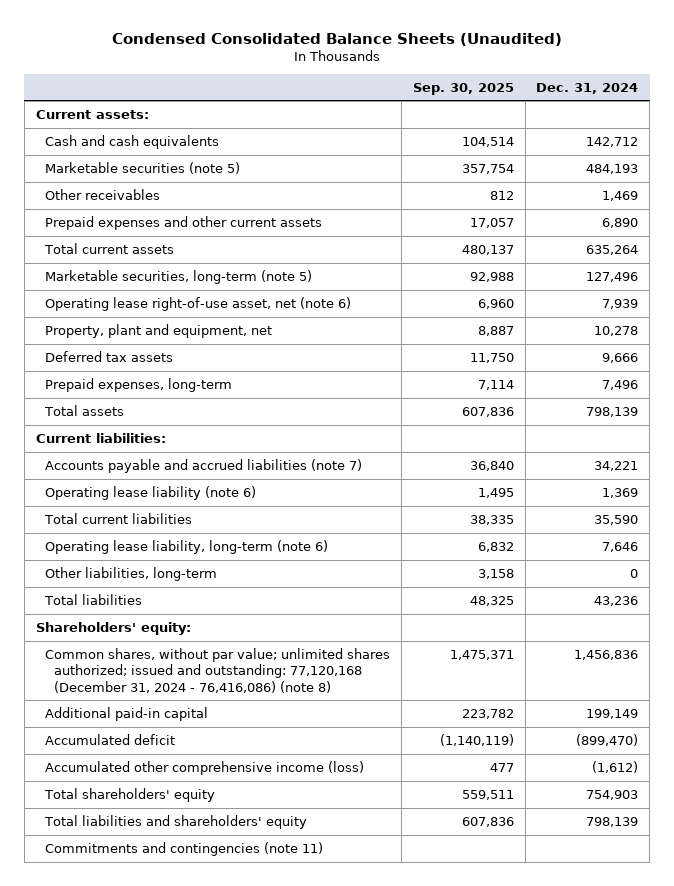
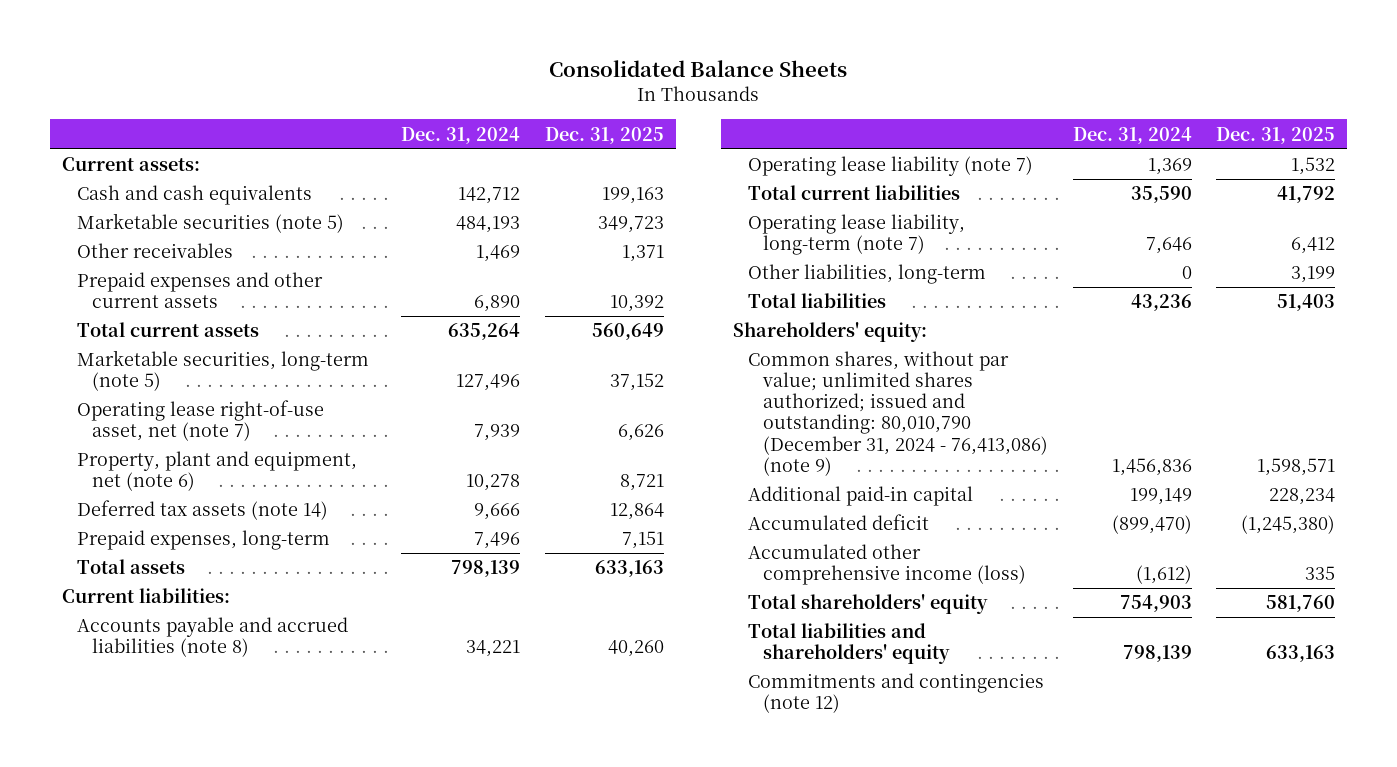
- Condensed Consolidated Balance Sheets (Unaudited)
+ Consolidated Balance Sheets
- | Sep. 30, 2025 | Dec. 31, 2024
+ | Dec. 31, 2024 | Dec. 31, 2025
- Operating lease right-of-use asset, net (note 6) | 6,960 | 7,939
- Property, plant and equipment, net | 8,887 | 10,278
- Deferred tax assets | 11,750 | 9,666
+ Operating lease right-of-use asset, net (note 7) | 7,939 | 6,626
+ Property, plant and equipment, net (note 6) | 10,278 | 8,721
+ Deferred tax assets (note 14) | 9,666 | 12,864
- Accounts payable and accrued liabilities (note 7) | 36,840 | 34,221
- Operating lease liability (note 6) | 1,495 | 1,369
+ Accounts payable and accrued liabilities (note 8) | 34,221 | 40,260
+ Operating lease liability (note 7) | 1,369 | 1,532
- Operating lease liability, long-term (note 6) | 6,832 | 7,646
+ Operating lease liability, long-term (note 7) | 7,646 | 6,412
- Common shares, without par value; unlimited shares authorized; issued and outstanding: 77,120,168 (December 31, 2024 - 76,416,086) (note 8) | 1,475,371 | 1,456,836
+ Common shares, without par value; unlimited shares authorized; issued and outstanding: 80,010,790 (December 31, 2024 - 76,413,086) (note 9) | 1,456,836 | 1,598,571
- Commitments and contingencies (note 11)
+ Commitments and contingencies (note 12)

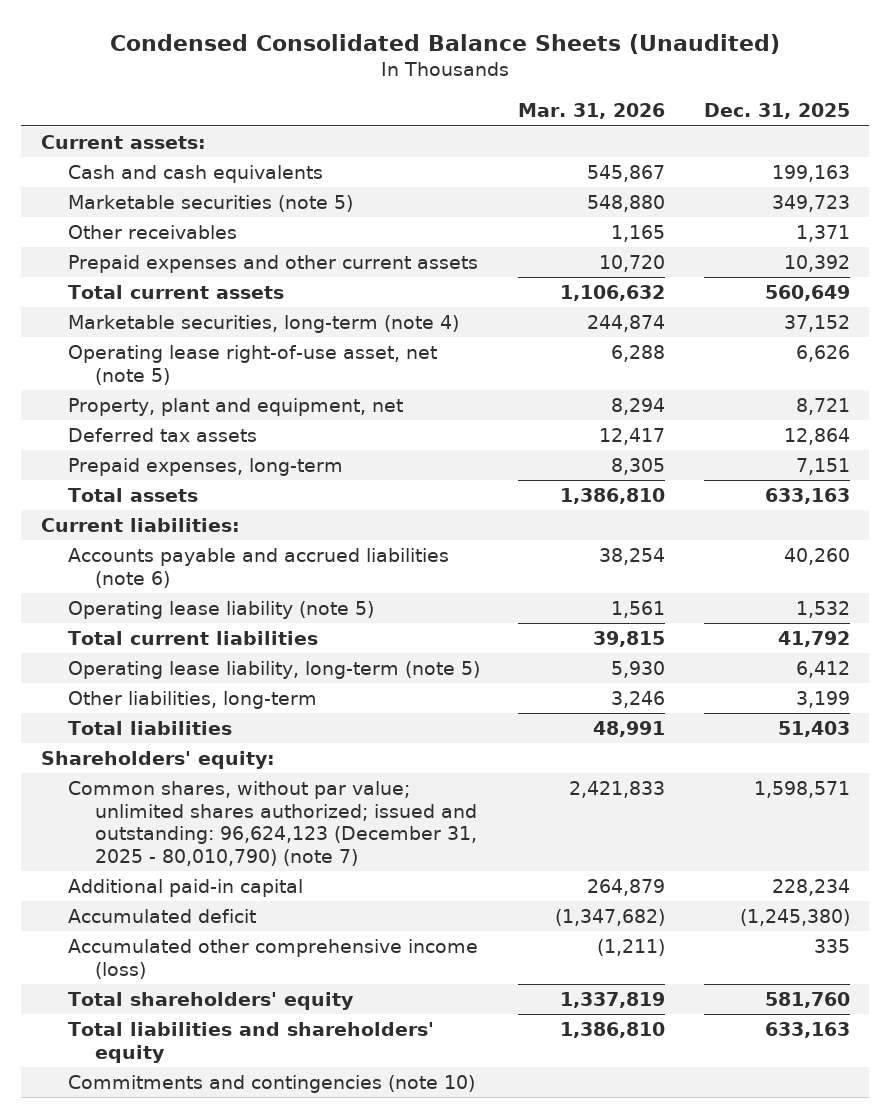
- Consolidated Balance Sheets
+ Condensed Consolidated Balance Sheets (Unaudited)
- | Dec. 31, 2024 | Dec. 31, 2025
+ | Mar. 31, 2026 | Dec. 31, 2025
- Marketable securities, long-term (note 5) | 127,496 | 37,152
- Operating lease right-of-use asset, net (note 7) | 7,939 | 6,626
- Property, plant and equipment, net (note 6) | 10,278 | 8,721
- Deferred tax assets (note 14) | 9,666 | 12,864
+ Marketable securities, long-term (note 4) | 244,874 | 37,152
+ Operating lease right-of-use asset, net (note 5) | 6,288 | 6,626
+ Property, plant and equipment, net | 8,294 | 8,721
+ Deferred tax assets | 12,417 | 12,864
- Accounts payable and accrued liabilities (note 8) | 34,221 | 40,260
- Operating lease liability (note 7) | 1,369 | 1,532
+ Accounts payable and accrued liabilities (note 6) | 38,254 | 40,260
+ Operating lease liability (note 5) | 1,561 | 1,532
- Operating lease liability, long-term (note 7) | 7,646 | 6,412
+ Operating lease liability, long-term (note 5) | 5,930 | 6,412
- Common shares, without par value; unlimited shares authorized; issued and outstanding: 80,010,790 (December 31, 2024 - 76,413,086) (note 9) | 1,456,836 | 1,598,571
+ Common shares, without par value; unlimited shares authorized; issued and outstanding: 96,624,123 (December 31, 2025 - 80,010,790) (note 7) | 2,421,833 | 1,598,571
- Commitments and contingencies (note 12)
+ Commitments and contingencies (note 10)

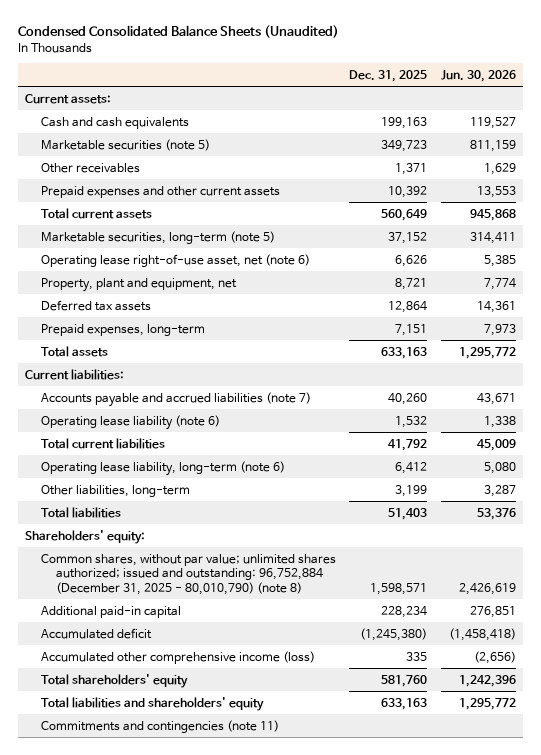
- | Mar. 31, 2026 | Dec. 31, 2025
+ | Dec. 31, 2025 | Jun. 30, 2026
- Marketable securities, long-term (note 4) | 244,874 | 37,152
- Operating lease right-of-use asset, net (note 5) | 6,288 | 6,626
+ Marketable securities, long-term (note 5) | 37,152 | 314,411
+ Operating lease right-of-use asset, net (note 6) | 6,626 | 5,385
- Accounts payable and accrued liabilities (note 6) | 38,254 | 40,260
- Operating lease liability (note 5) | 1,561 | 1,532
+ Accounts payable and accrued liabilities (note 7) | 40,260 | 43,671
+ Operating lease liability (note 6) | 1,532 | 1,338
- Operating lease liability, long-term (note 5) | 5,930 | 6,412
+ Operating lease liability, long-term (note 6) | 6,412 | 5,080
- Common shares, without par value; unlimited shares authorized; issued and outstanding: 96,624,123 (December 31, 2025 - 80,010,790) (note 7) | 2,421,833 | 1,598,571
+ Common shares, without par value; unlimited shares authorized; issued and outstanding: 96,752,884 (December 31, 2025 - 80,010,790) (note 8) | 1,598,571 | 2,426,619
- Commitments and contingencies (note 10)
+ Commitments and contingencies (note 11)

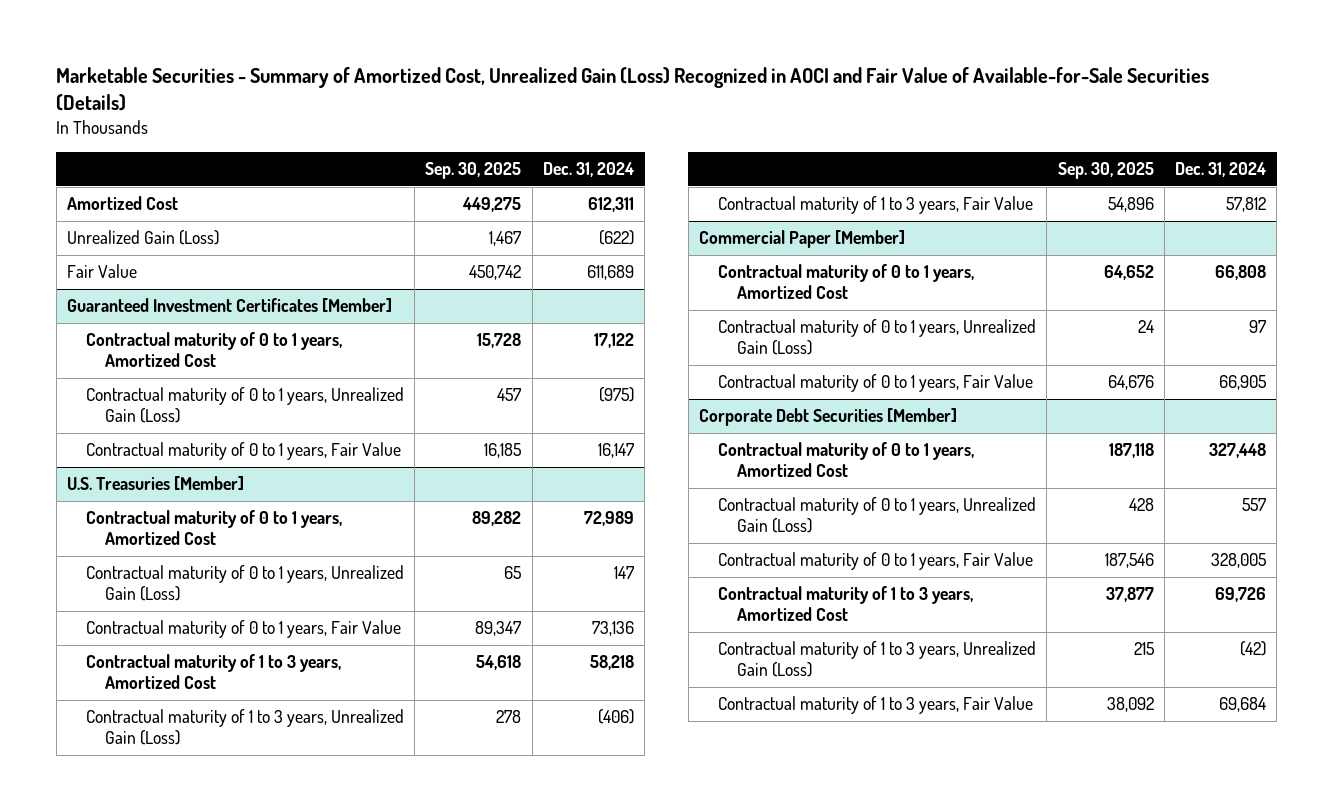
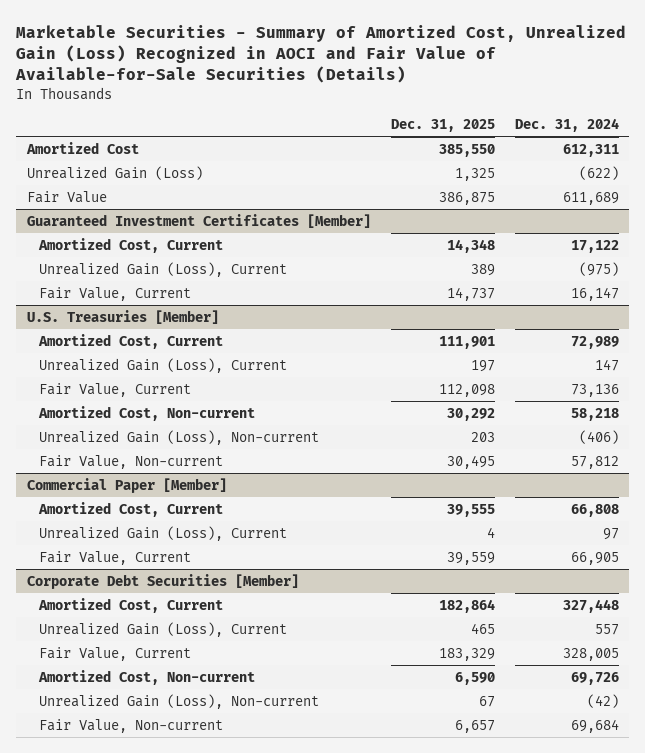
- | Sep. 30, 2025 | Dec. 31, 2024
+ | Dec. 31, 2025 | Dec. 31, 2024
@ Guaranteed Investment Certificates [Member]
- Contractual maturity of 0 to 1 years, Amortized Cost | 15,728 | 17,122
- Contractual maturity of 0 to 1 years, Unrealized Gain (Loss) | 457 | (975)
- Contractual maturity of 0 to 1 years, Fair Value | 16,185 | 16,147
+ Amortized Cost, Current | 14,348 | 17,122
+ Unrealized Gain (Loss), Current | 389 | (975)
+ Fair Value, Current | 14,737 | 16,147
@ U.S. Treasuries [Member]
- Contractual maturity of 0 to 1 years, Amortized Cost | 89,282 | 72,989
- Contractual maturity of 0 to 1 years, Unrealized Gain (Loss) | 65 | 147
- Contractual maturity of 0 to 1 years, Fair Value | 89,347 | 73,136
- Contractual maturity of 1 to 3 years, Amortized Cost | 54,618 | 58,218
- Contractual maturity of 1 to 3 years, Unrealized Gain (Loss) | 278 | (406)
- Contractual maturity of 1 to 3 years, Fair Value | 54,896 | 57,812
+ Amortized Cost, Current | 111,901 | 72,989
+ Unrealized Gain (Loss), Current | 197 | 147
+ Fair Value, Current | 112,098 | 73,136
+ Amortized Cost, Non-current | 30,292 | 58,218
+ Unrealized Gain (Loss), Non-current | 203 | (406)
+ Fair Value, Non-current | 30,495 | 57,812
@ Commercial Paper [Member]
- Contractual maturity of 0 to 1 years, Amortized Cost | 64,652 | 66,808
- Contractual maturity of 0 to 1 years, Unrealized Gain (Loss) | 24 | 97
- Contractual maturity of 0 to 1 years, Fair Value | 64,676 | 66,905
+ Amortized Cost, Current | 39,555 | 66,808
+ Unrealized Gain (Loss), Current | 4 | 97
+ Fair Value, Current | 39,559 | 66,905
@ Corporate Debt Securities [Member]
- Contractual maturity of 0 to 1 years, Amortized Cost | 187,118 | 327,448
- Contractual maturity of 0 to 1 years, Unrealized Gain (Loss) | 428 | 557
- Contractual maturity of 0 to 1 years, Fair Value | 187,546 | 328,005
- Contractual maturity of 1 to 3 years, Amortized Cost | 37,877 | 69,726
- Contractual maturity of 1 to 3 years, Unrealized Gain (Loss) | 215 | (42)
- Contractual maturity of 1 to 3 years, Fair Value | 38,092 | 69,684
+ Amortized Cost, Current | 182,864 | 327,448
+ Unrealized Gain (Loss), Current | 465 | 557
+ Fair Value, Current | 183,329 | 328,005
+ Amortized Cost, Non-current | 6,590 | 69,726
+ Unrealized Gain (Loss), Non-current | 67 | (42)
+ Fair Value, Non-current | 6,657 | 69,684

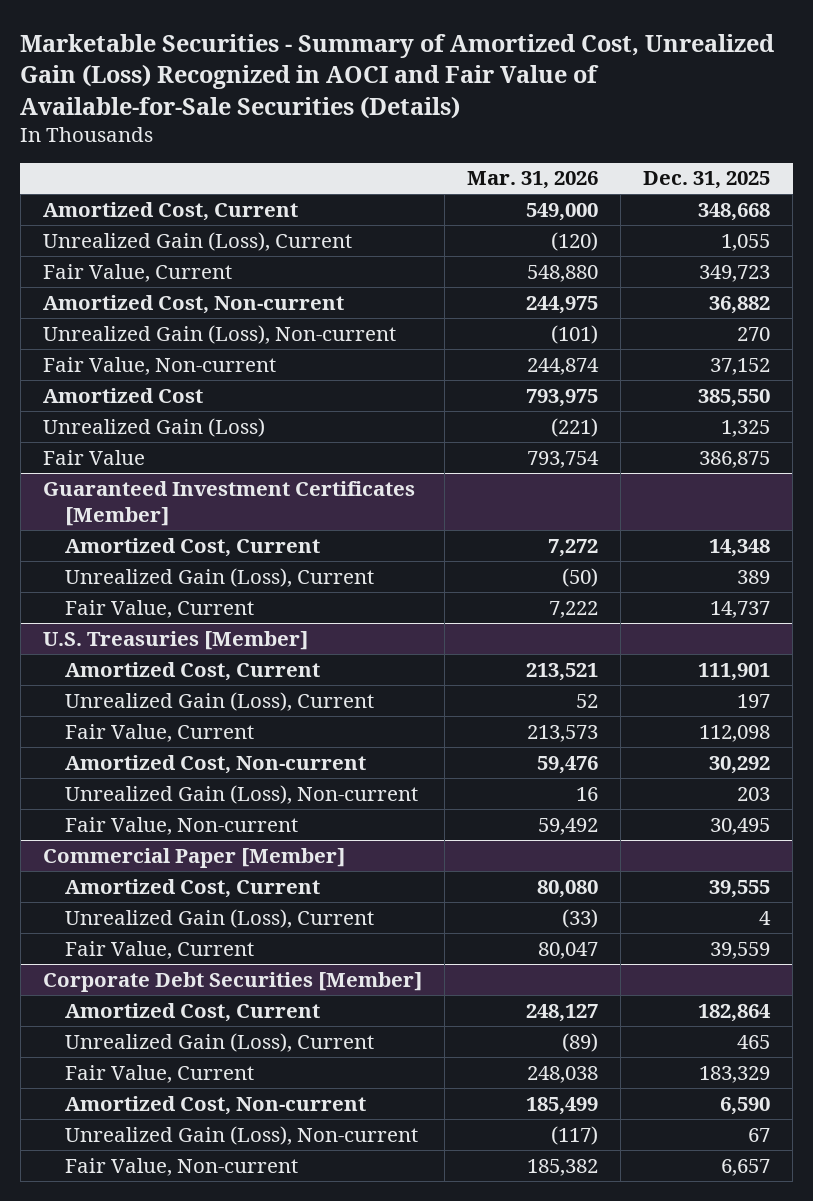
- | Dec. 31, 2025 | Dec. 31, 2024
+ | Mar. 31, 2026 | Dec. 31, 2025
+ Amortized Cost, Current | 549,000 | 348,668
+ Unrealized Gain (Loss), Current | (120) | 1,055
+ Fair Value, Current | 548,880 | 349,723
+ Amortized Cost, Non-current | 244,975 | 36,882
+ Unrealized Gain (Loss), Non-current | (101) | 270
+ Fair Value, Non-current | 244,874 | 37,152

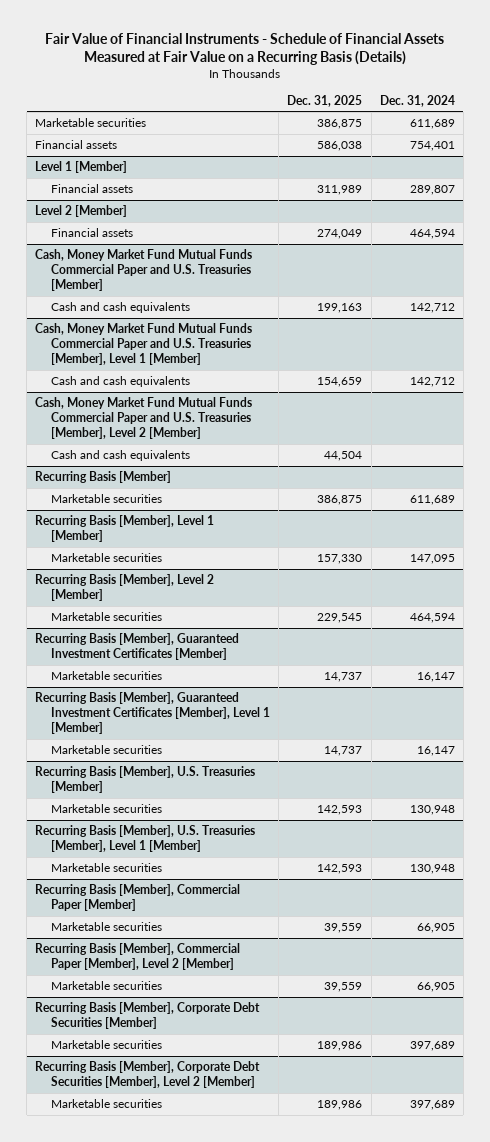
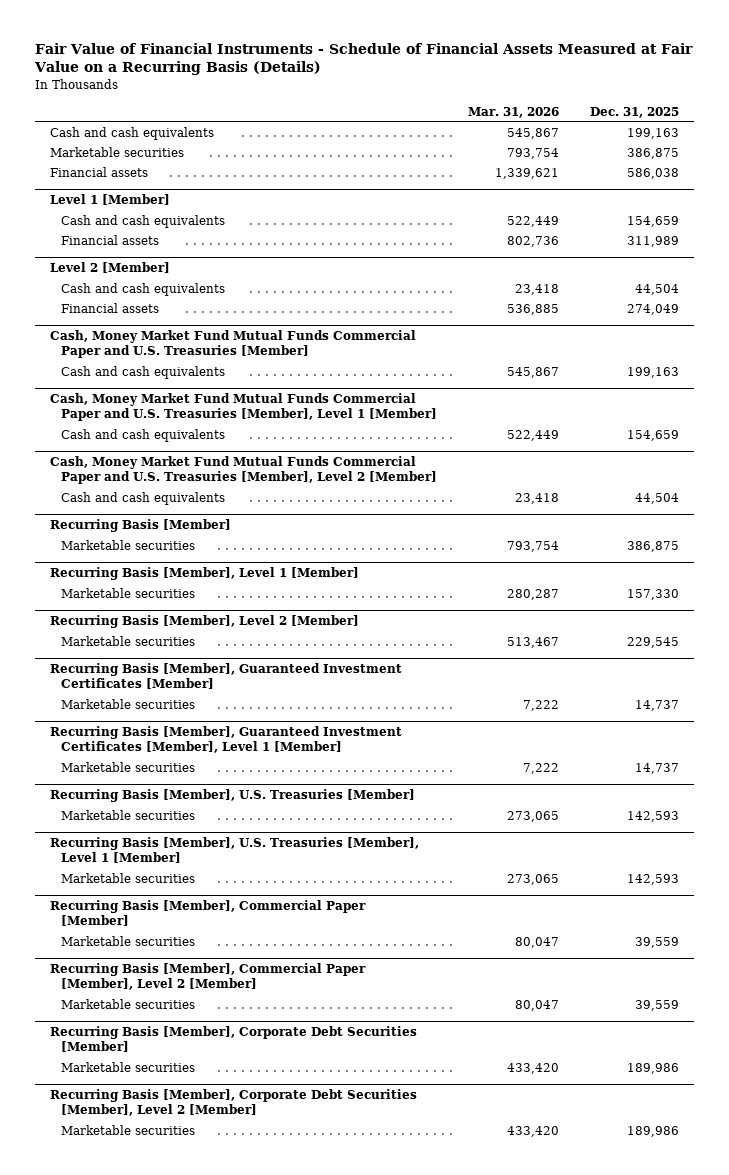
- | Dec. 31, 2025 | Dec. 31, 2024
+ | Mar. 31, 2026 | Dec. 31, 2025
+ Cash and cash equivalents | 545,867 | 199,163
@ Level 1 [Member]
+ Cash and cash equivalents | 522,449 | 154,659
@ Level 2 [Member]
+ Cash and cash equivalents | 23,418 | 44,504

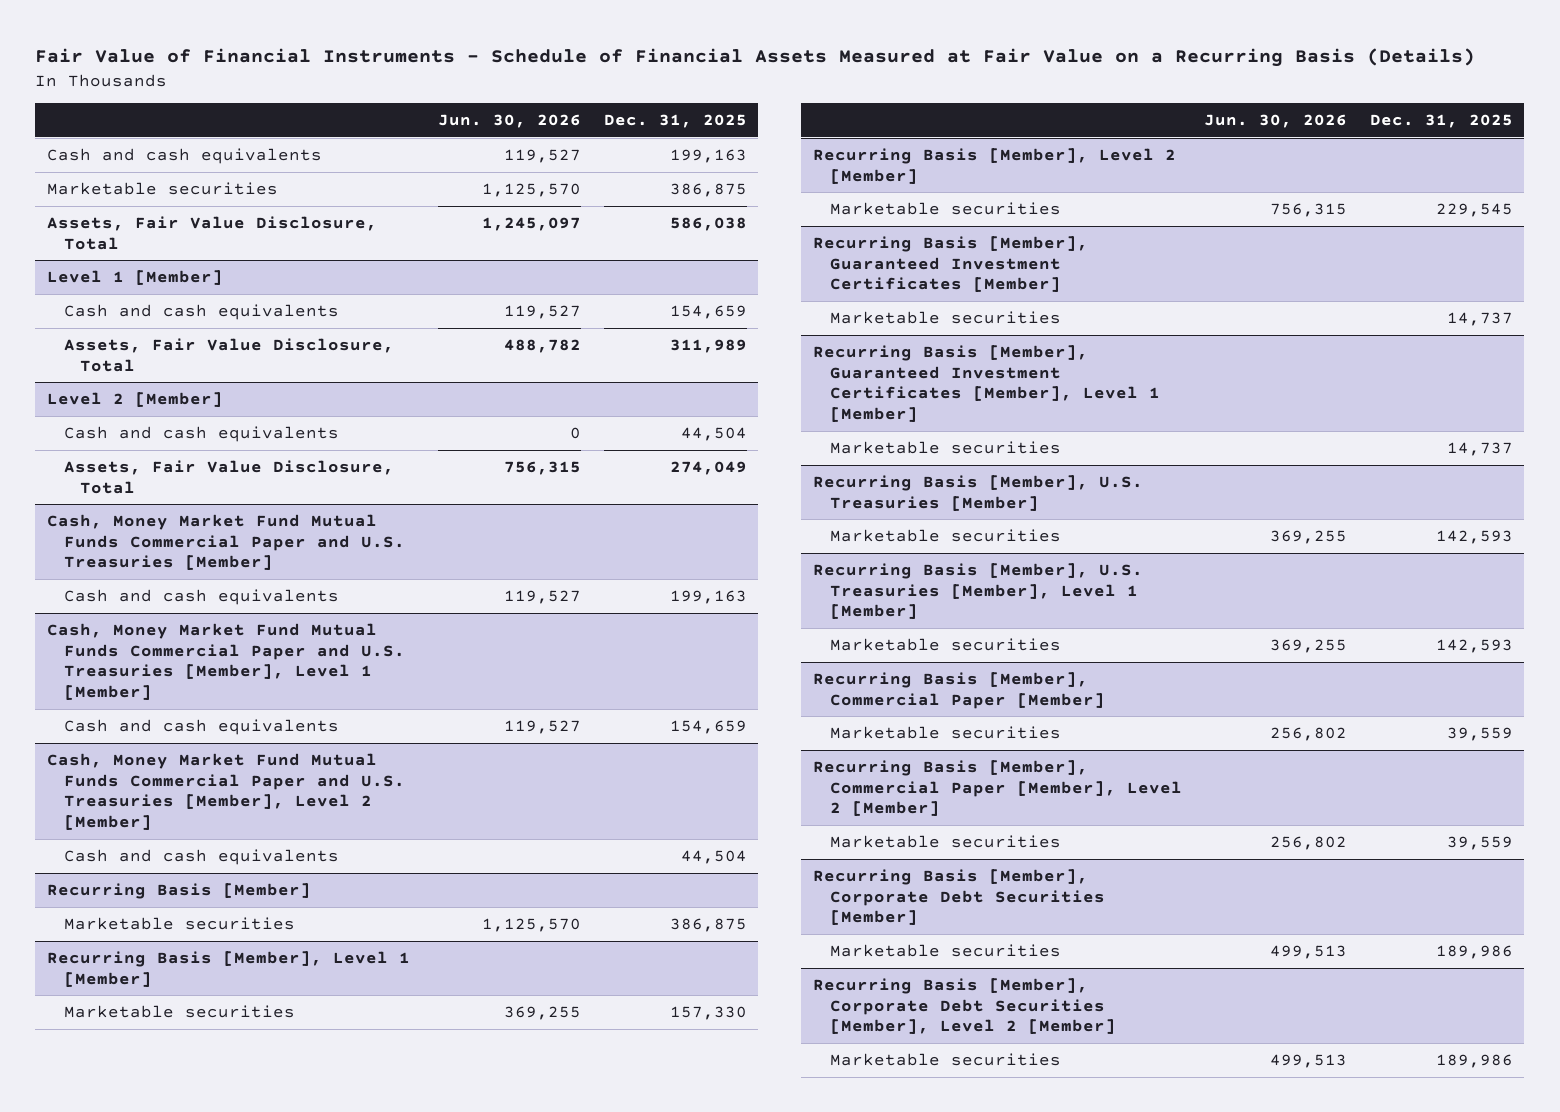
- | Mar. 31, 2026 | Dec. 31, 2025
+ | Jun. 30, 2026 | Dec. 31, 2025
- Financial assets | 1,339,621 | 586,038
+ Assets, Fair Value Disclosure, Total | 1,245,097 | 586,038
@ Level 1 [Member]
- Financial assets | 802,736 | 311,989
+ Assets, Fair Value Disclosure, Total | 488,782 | 311,989
@ Level 2 [Member]
- Financial assets | 536,885 | 274,049
+ Assets, Fair Value Disclosure, Total | 756,315 | 274,049

